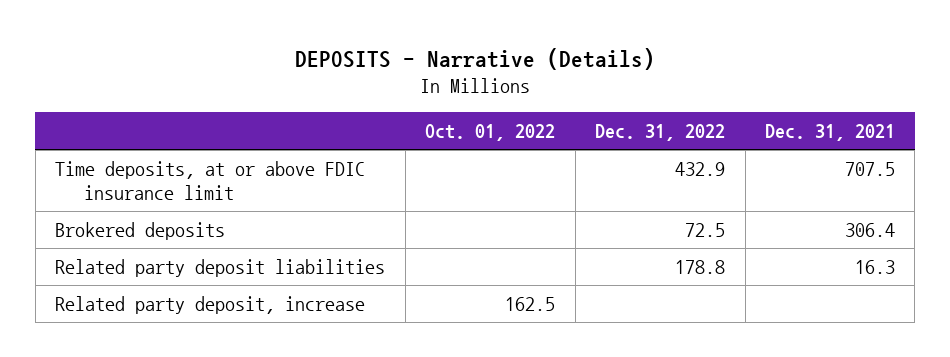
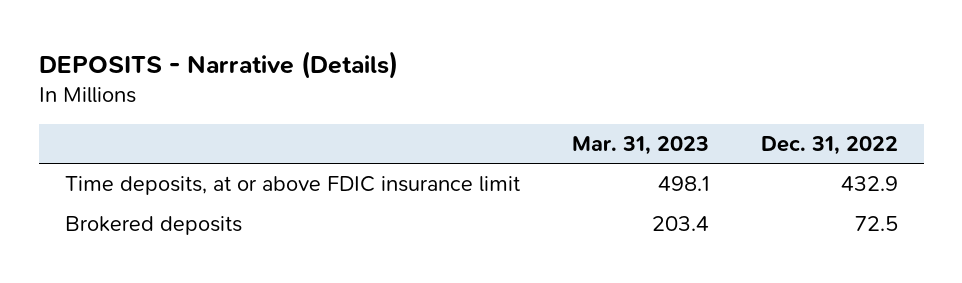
- | Oct. 01, 2022 | Dec. 31, 2022 | Dec. 31, 2021
+ | Mar. 31, 2023 | Dec. 31, 2022
- Related party deposit liabilities | | 178.8 | 16.3
- Related party deposit, increase | 162.5 | |

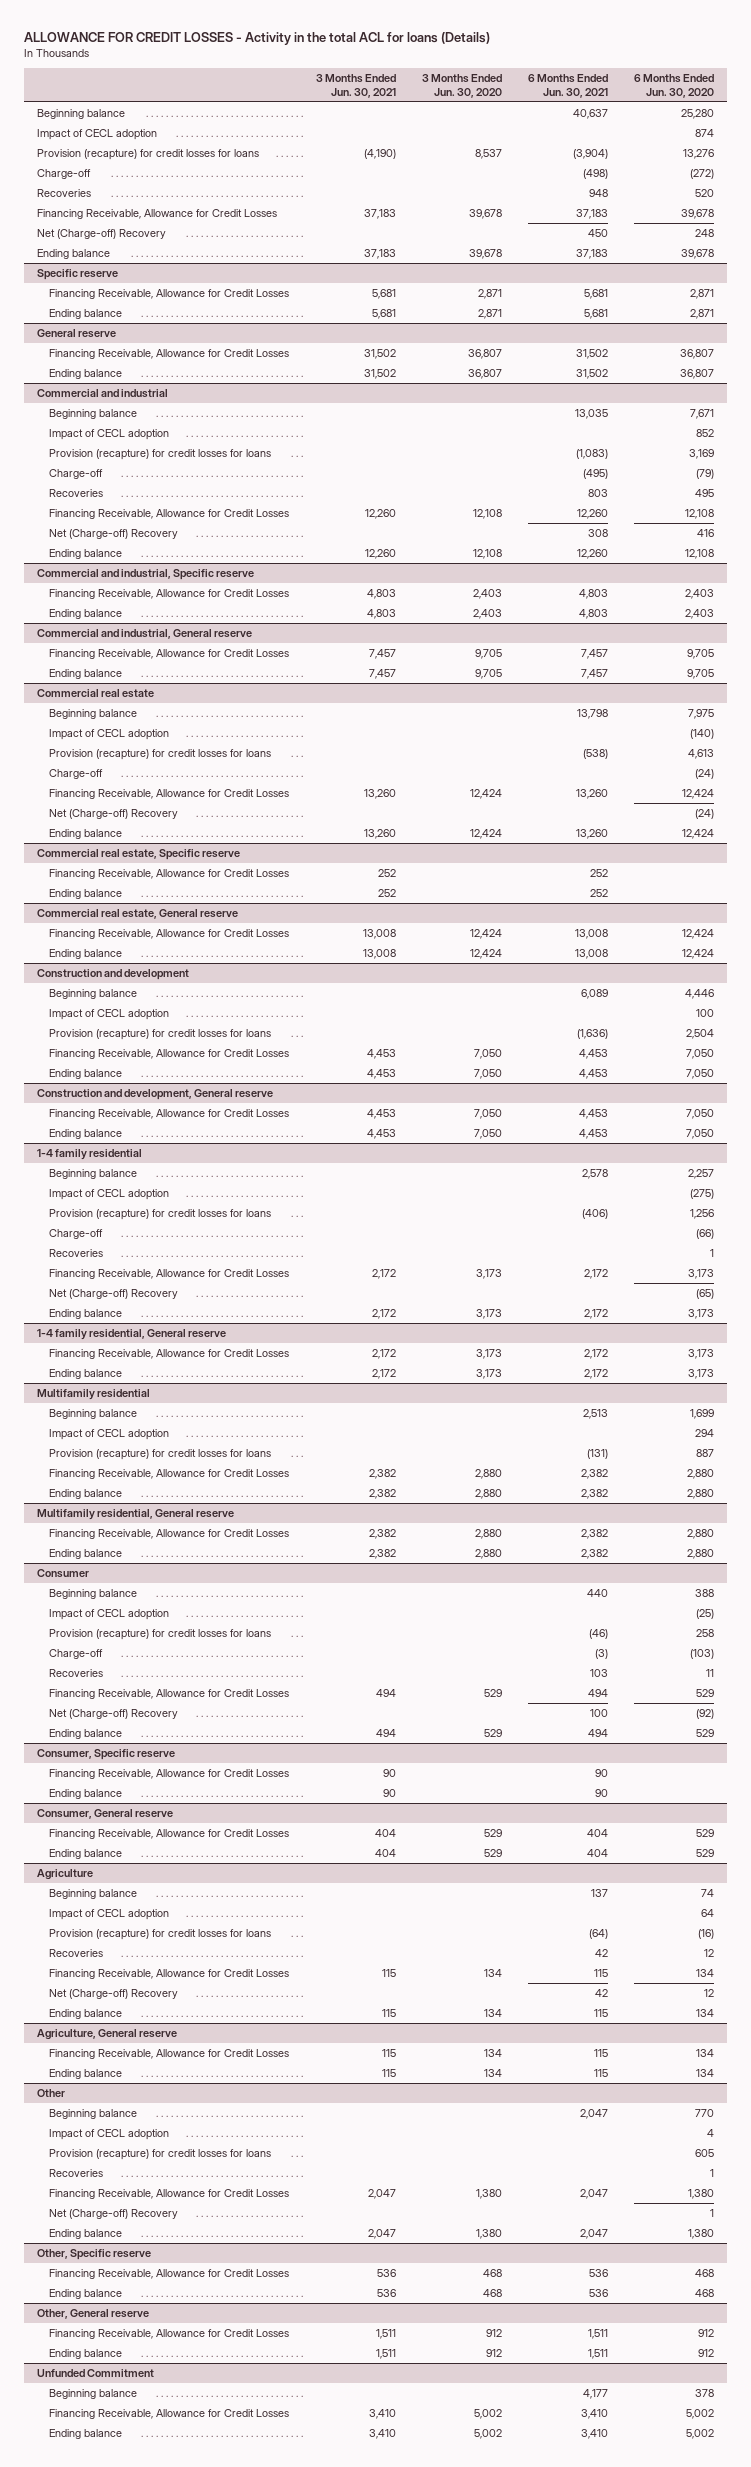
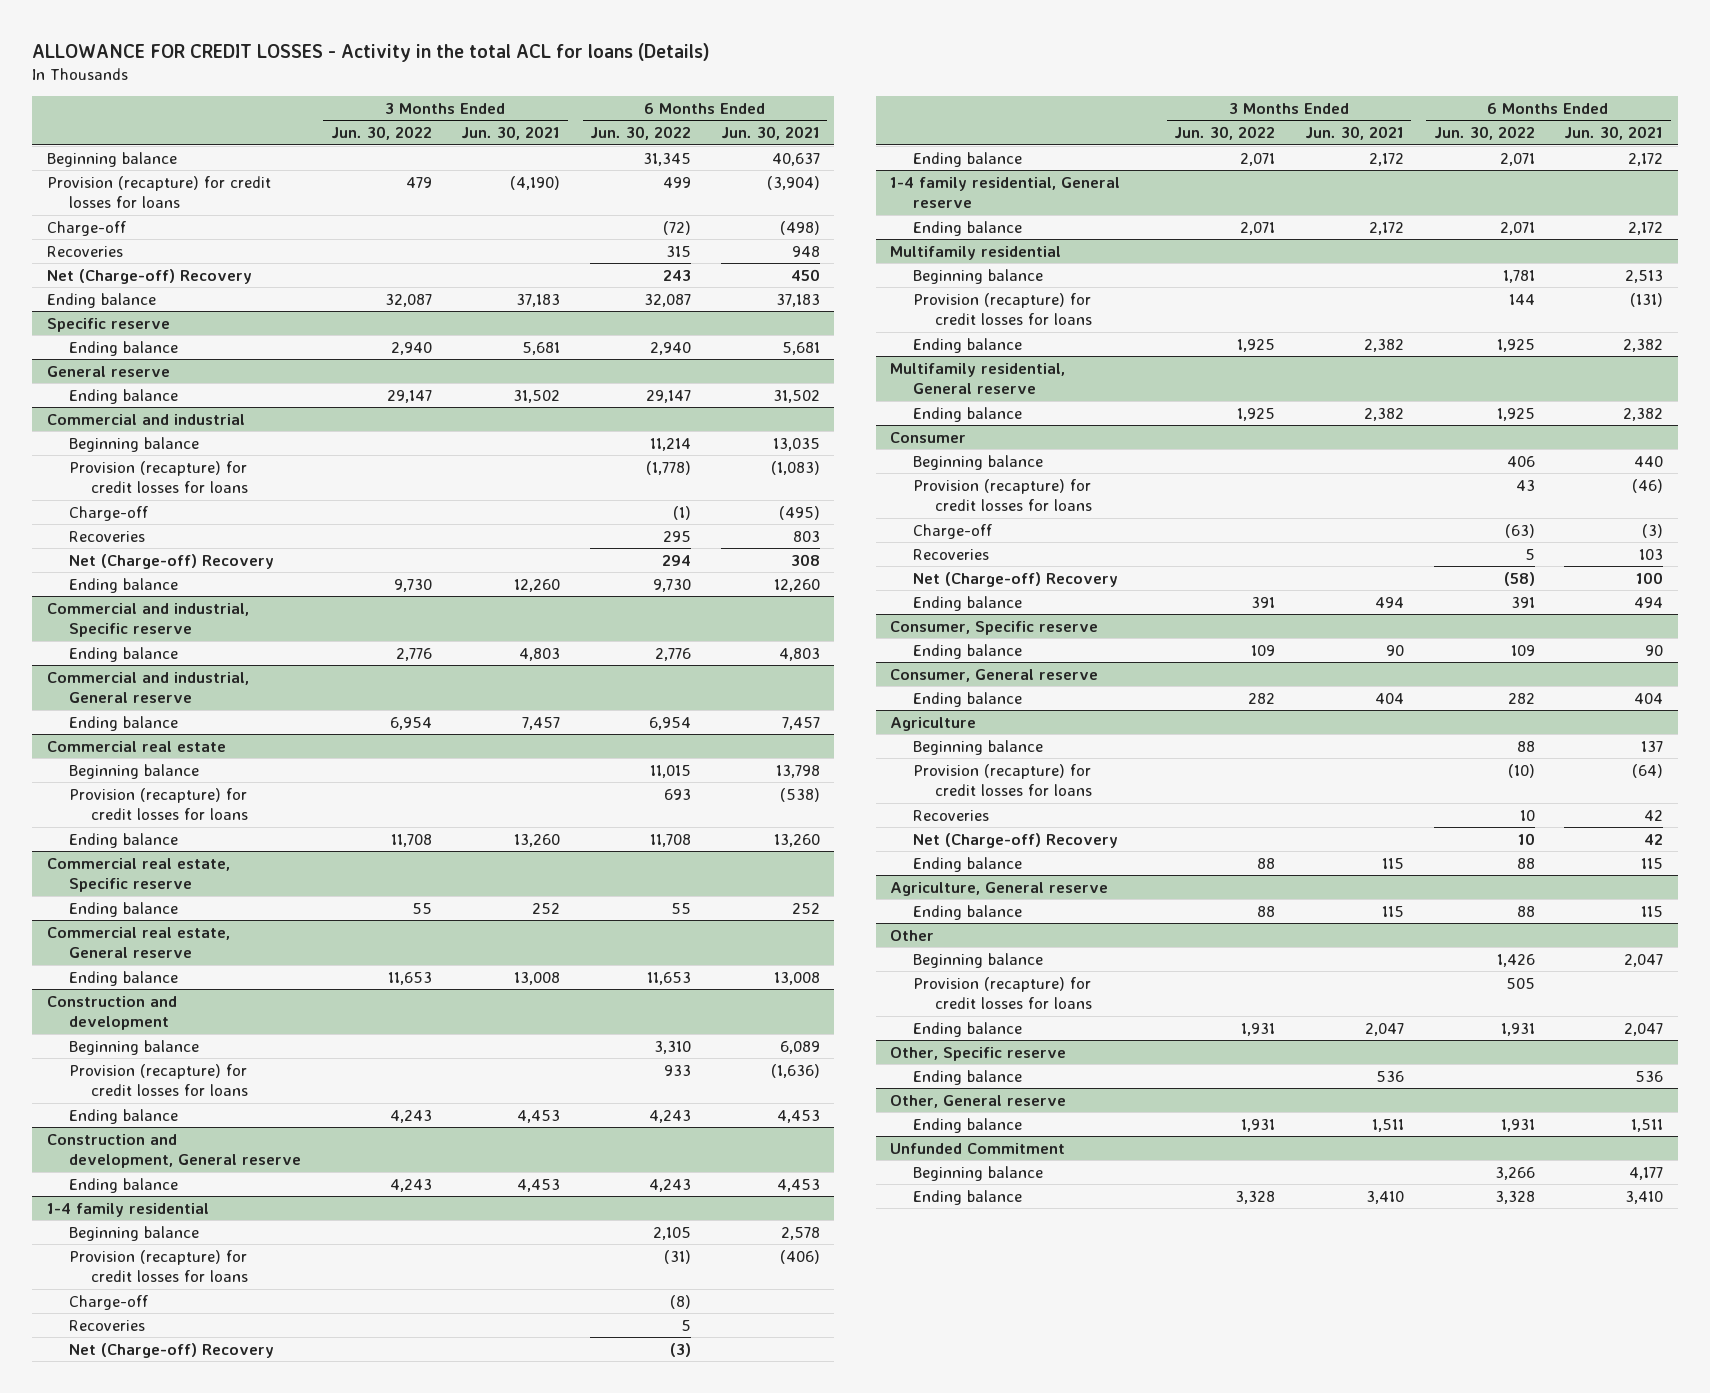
- | 3 Months Ended Jun. 30, 2021 | 3 Months Ended Jun. 30, 2020 | 6 Months Ended Jun. 30, 2021 | 6 Months Ended Jun. 30, 2020
+ | 3 Months Ended Jun. 30, 2022 | 3 Months Ended Jun. 30, 2021 | 6 Months Ended Jun. 30, 2022 | 6 Months Ended Jun. 30, 2021
- Impact of CECL adoption | | | | 874
- Financing Receivable, Allowance for Credit Losses | 37,183 | 39,678 | 37,183 | 39,678
@ Specific reserve
- Financing Receivable, Allowance for Credit Losses | 5,681 | 2,871 | 5,681 | 2,871
@ General reserve
- Financing Receivable, Allowance for Credit Losses | 31,502 | 36,807 | 31,502 | 36,807
@ Commercial and industrial
- Impact of CECL adoption | | | | 852
- Financing Receivable, Allowance for Credit Losses | 12,260 | 12,108 | 12,260 | 12,108
@ Commercial and industrial, Specific reserve
- Financing Receivable, Allowance for Credit Losses | 4,803 | 2,403 | 4,803 | 2,403
@ Commercial and industrial, General reserve
- Financing Receivable, Allowance for Credit Losses | 7,457 | 9,705 | 7,457 | 9,705
@ Commercial real estate
- Impact of CECL adoption | | | | (140)
- Charge-off | | | | (24)
- Financing Receivable, Allowance for Credit Losses | 13,260 | 12,424 | 13,260 | 12,424
- Net (Charge-off) Recovery | | | | (24)
@ Commercial real estate, Specific reserve
- Financing Receivable, Allowance for Credit Losses | 252 | | 252 |
@ Commercial real estate, General reserve
- Financing Receivable, Allowance for Credit Losses | 13,008 | 12,424 | 13,008 | 12,424
@ Construction and development
- Impact of CECL adoption | | | | 100
- Financing Receivable, Allowance for Credit Losses | 4,453 | 7,050 | 4,453 | 7,050
@ Construction and development, General reserve
- Financing Receivable, Allowance for Credit Losses | 4,453 | 7,050 | 4,453 | 7,050
@ 1-4 family residential
- Impact of CECL adoption | | | | (275)
- Financing Receivable, Allowance for Credit Losses | 2,172 | 3,173 | 2,172 | 3,173
@ 1-4 family residential, General reserve
- Financing Receivable, Allowance for Credit Losses | 2,172 | 3,173 | 2,172 | 3,173
@ Multifamily residential
- Impact of CECL adoption | | | | 294
- Financing Receivable, Allowance for Credit Losses | 2,382 | 2,880 | 2,382 | 2,880
@ Multifamily residential, General reserve
- Financing Receivable, Allowance for Credit Losses | 2,382 | 2,880 | 2,382 | 2,880
@ Consumer
- Impact of CECL adoption | | | | (25)
- Financing Receivable, Allowance for Credit Losses | 494 | 529 | 494 | 529
@ Consumer, Specific reserve
- Financing Receivable, Allowance for Credit Losses | 90 | | 90 |
@ Consumer, General reserve
- Financing Receivable, Allowance for Credit Losses | 404 | 529 | 404 | 529
@ Agriculture
- Impact of CECL adoption | | | | 64
- Financing Receivable, Allowance for Credit Losses | 115 | 134 | 115 | 134
@ Agriculture, General reserve
- Financing Receivable, Allowance for Credit Losses | 115 | 134 | 115 | 134
@ Other
- Impact of CECL adoption | | | | 4
- Recoveries | | | | 1
- Financing Receivable, Allowance for Credit Losses | 2,047 | 1,380 | 2,047 | 1,380
- Net (Charge-off) Recovery | | | | 1
@ Other, Specific reserve
- Financing Receivable, Allowance for Credit Losses | 536 | 468 | 536 | 468
@ Other, General reserve
- Financing Receivable, Allowance for Credit Losses | 1,511 | 912 | 1,511 | 912
@ Unfunded Commitment
- Financing Receivable, Allowance for Credit Losses | 3,410 | 5,002 | 3,410 | 5,002

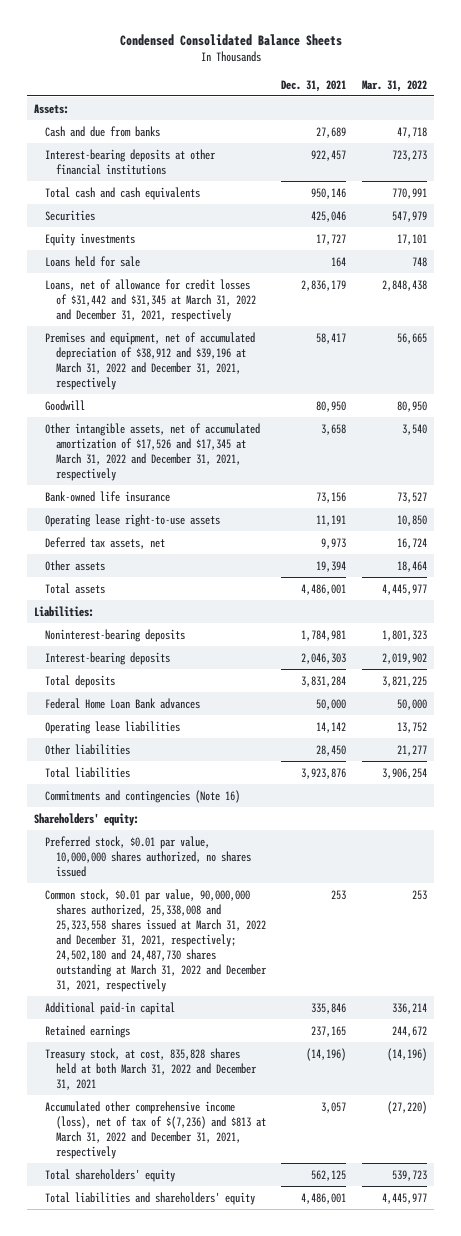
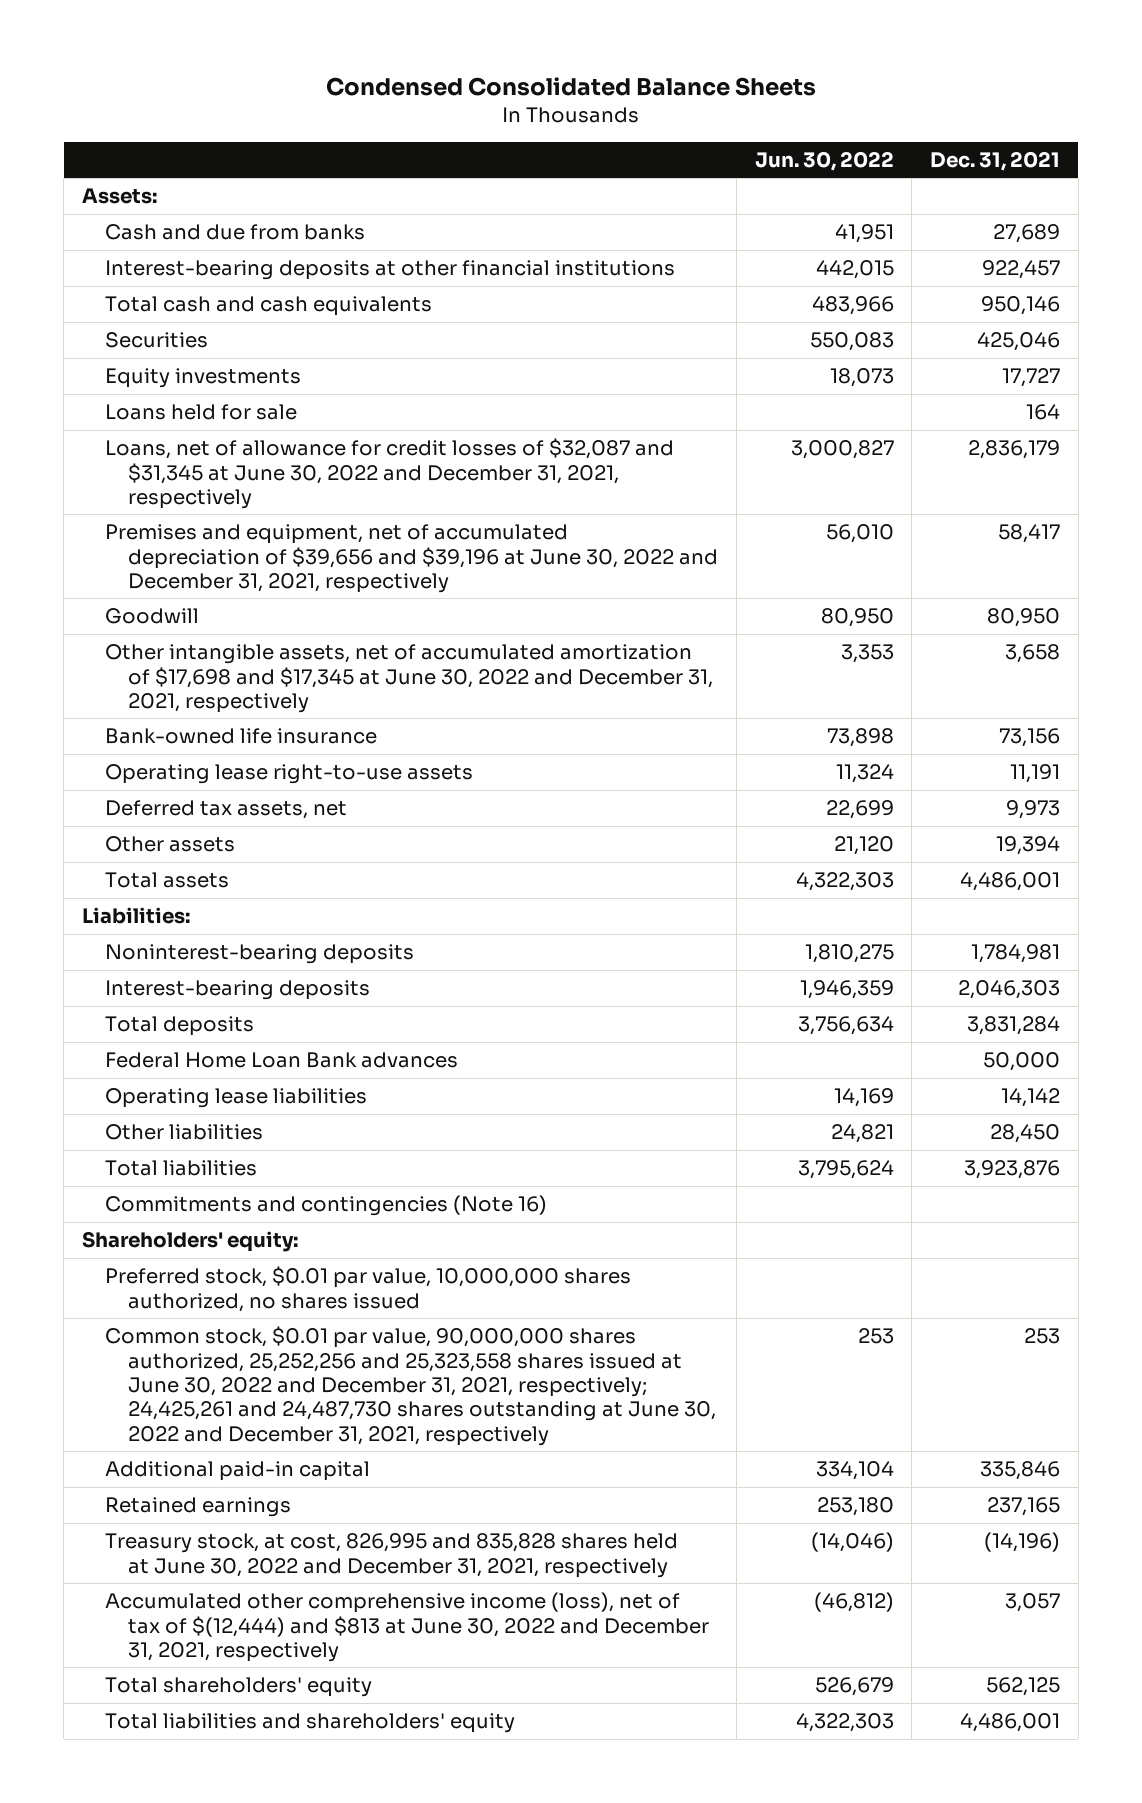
- | Dec. 31, 2021 | Mar. 31, 2022
+ | Jun. 30, 2022 | Dec. 31, 2021
- Loans, net of allowance for credit losses of $31,442 and $31,345 at March 31, 2022 and December 31, 2021, respectively | 2,836,179 | 2,848,438
- Premises and equipment, net of accumulated depreciation of $38,912 and $39,196 at March 31, 2022 and December 31, 2021, respectively | 58,417 | 56,665
+ Loans, net of allowance for credit losses of $32,087 and $31,345 at June 30, 2022 and December 31, 2021, respectively | 3,000,827 | 2,836,179
+ Premises and equipment, net of accumulated depreciation of $39,656 and $39,196 at June 30, 2022 and December 31, 2021, respectively | 56,010 | 58,417
- Other intangible assets, net of accumulated amortization of $17,526 and $17,345 at March 31, 2022 and December 31, 2021, respectively | 3,658 | 3,540
+ Other intangible assets, net of accumulated amortization of $17,698 and $17,345 at June 30, 2022 and December 31, 2021, respectively | 3,353 | 3,658
- Common stock, $0.01 par value, 90,000,000 shares authorized, 25,338,008 and 25,323,558 shares issued at March 31, 2022 and December 31, 2021, respectively; 24,502,180 and 24,487,730 shares outstanding at March 31, 2022 and December 31, 2021, respectively | 253 | 253
+ Common stock, $0.01 par value, 90,000,000 shares authorized, 25,252,256 and 25,323,558 shares issued at June 30, 2022 and December 31, 2021, respectively; 24,425,261 and 24,487,730 shares outstanding at June 30, 2022 and December 31, 2021, respectively | 253 | 253
- Treasury stock, at cost, 835,828 shares held at both March 31, 2022 and December 31, 2021 | (14,196) | (14,196)
- Accumulated other comprehensive income (loss), net of tax of $(7,236) and $813 at March 31, 2022 and December 31, 2021, respectively | 3,057 | (27,220)
+ Treasury stock, at cost, 826,995 and 835,828 shares held at June 30, 2022 and December 31, 2021, respectively | (14,046) | (14,196)
+ Accumulated other comprehensive income (loss), net of tax of $(12,444) and $813 at June 30, 2022 and December 31, 2021, respectively | (46,812) | 3,057

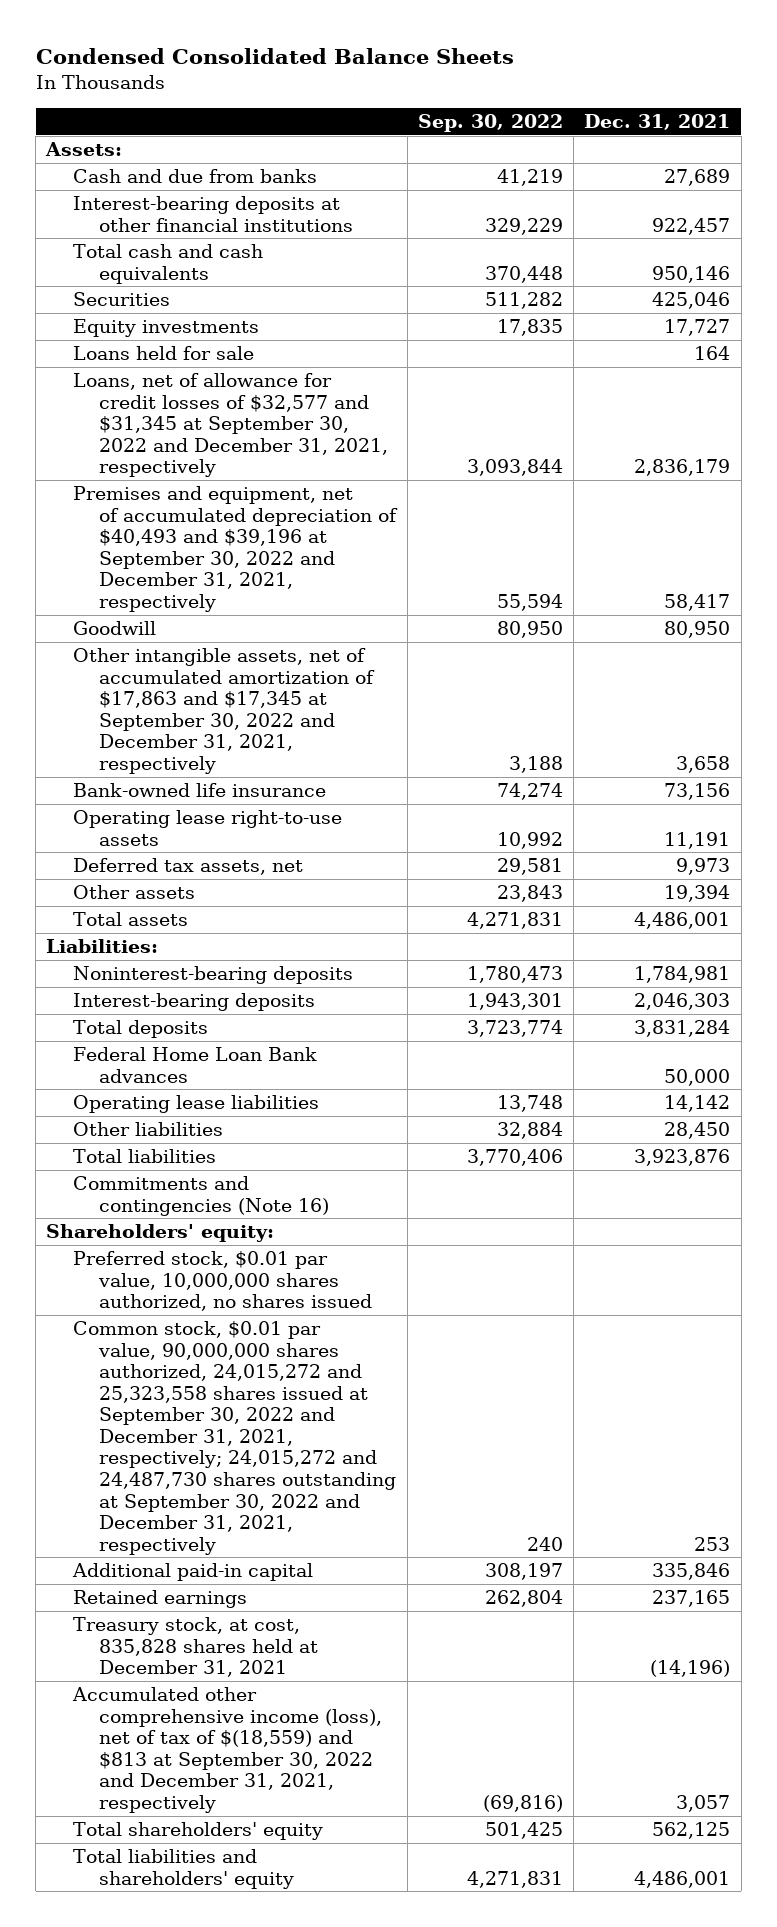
- | Jun. 30, 2022 | Dec. 31, 2021
+ | Sep. 30, 2022 | Dec. 31, 2021
- Loans, net of allowance for credit losses of $32,087 and $31,345 at June 30, 2022 and December 31, 2021, respectively | 3,000,827 | 2,836,179
- Premises and equipment, net of accumulated depreciation of $39,656 and $39,196 at June 30, 2022 and December 31, 2021, respectively | 56,010 | 58,417
+ Loans, net of allowance for credit losses of $32,577 and $31,345 at September 30, 2022 and December 31, 2021, respectively | 3,093,844 | 2,836,179
+ Premises and equipment, net of accumulated depreciation of $40,493 and $39,196 at September 30, 2022 and December 31, 2021, respectively | 55,594 | 58,417
- Other intangible assets, net of accumulated amortization of $17,698 and $17,345 at June 30, 2022 and December 31, 2021, respectively | 3,353 | 3,658
+ Other intangible assets, net of accumulated amortization of $17,863 and $17,345 at September 30, 2022 and December 31, 2021, respectively | 3,188 | 3,658
- Common stock, $0.01 par value, 90,000,000 shares authorized, 25,252,256 and 25,323,558 shares issued at June 30, 2022 and December 31, 2021, respectively; 24,425,261 and 24,487,730 shares outstanding at June 30, 2022 and December 31, 2021, respectively | 253 | 253
+ Common stock, $0.01 par value, 90,000,000 shares authorized, 24,015,272 and 25,323,558 shares issued at September 30, 2022 and December 31, 2021, respectively; 24,015,272 and 24,487,730 shares outstanding at September 30, 2022 and December 31, 2021, respectively | 240 | 253
- Treasury stock, at cost, 826,995 and 835,828 shares held at June 30, 2022 and December 31, 2021, respectively | (14,046) | (14,196)
- Accumulated other comprehensive income (loss), net of tax of $(12,444) and $813 at June 30, 2022 and December 31, 2021, respectively | (46,812) | 3,057
+ Treasury stock, at cost, 835,828 shares held at December 31, 2021 | | (14,196)
+ Accumulated other comprehensive income (loss), net of tax of $(18,559) and $813 at September 30, 2022 and December 31, 2021, respectively | (69,816) | 3,057

